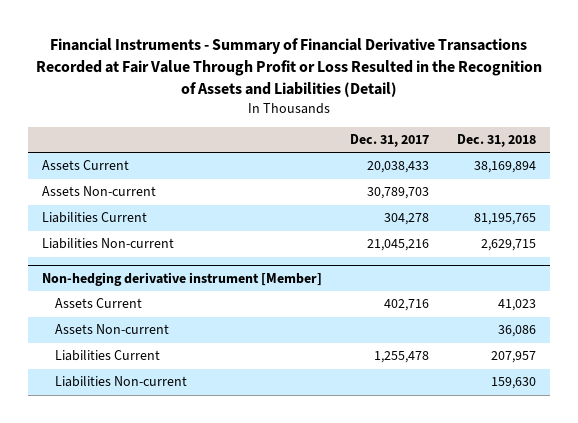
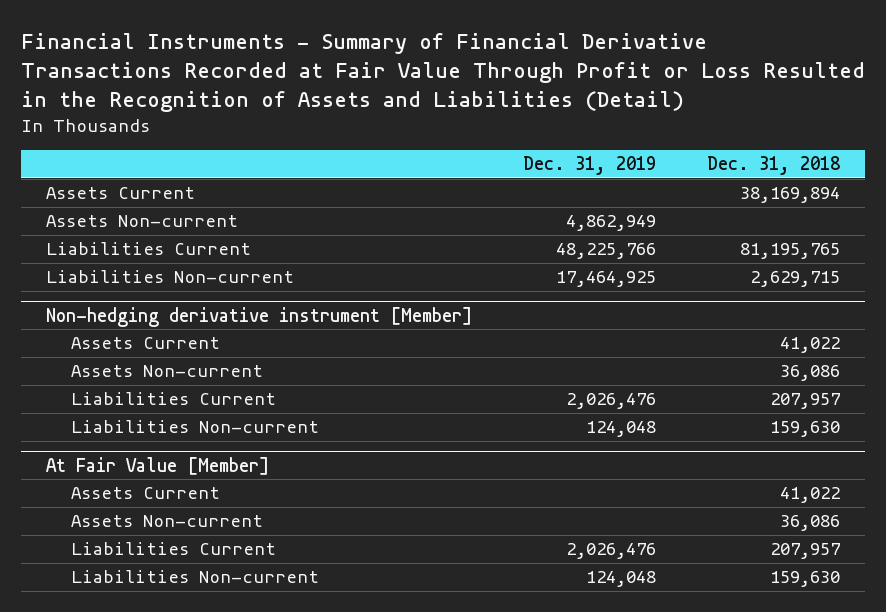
- | Dec. 31, 2017 | Dec. 31, 2018
+ | Dec. 31, 2019 | Dec. 31, 2018
@ Non-hedging derivative instrument [Member]
- Assets Current | 402,716 | 41,023
+ Assets Current | | 41,022
+ At Fair Value [Member]
+ Assets Current | | 41,022
+ Assets Non-current | | 36,086
+ Liabilities Current | 2,026,476 | 207,957
+ Liabilities Non-current | 124,048 | 159,630

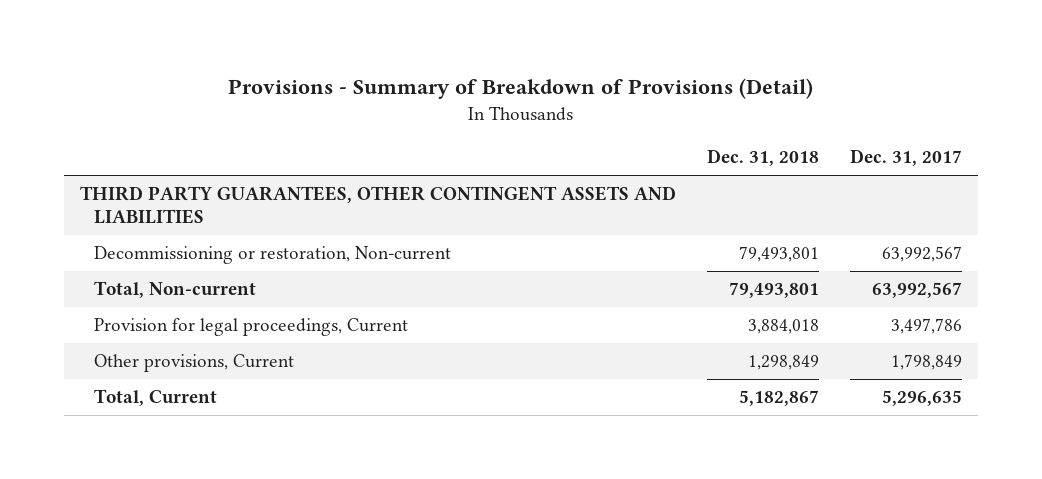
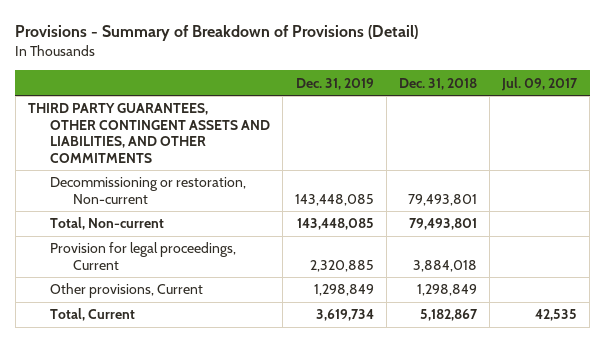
- | Dec. 31, 2018 | Dec. 31, 2017
+ | Dec. 31, 2019 | Dec. 31, 2018 | Jul. 09, 2017
- THIRD PARTY GUARANTEES, OTHER CONTINGENT ASSETS AND LIABILITIES
+ THIRD PARTY GUARANTEES, OTHER CONTINGENT ASSETS AND LIABILITIES, AND OTHER COMMITMENTS

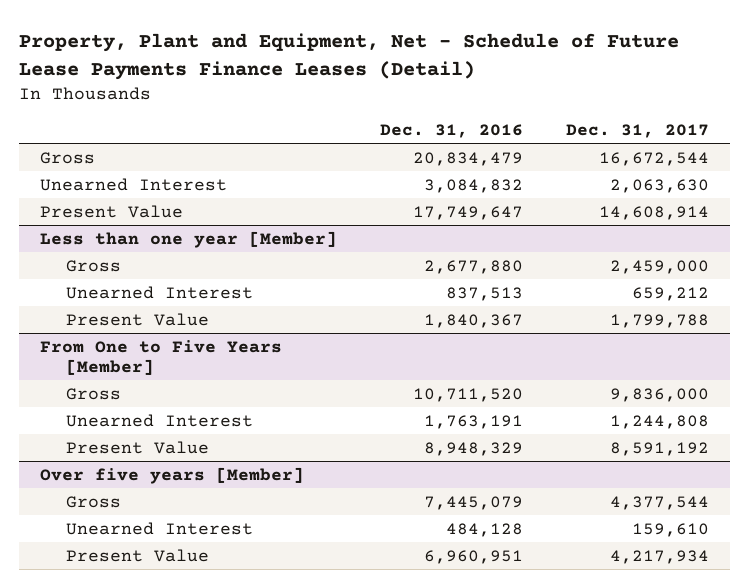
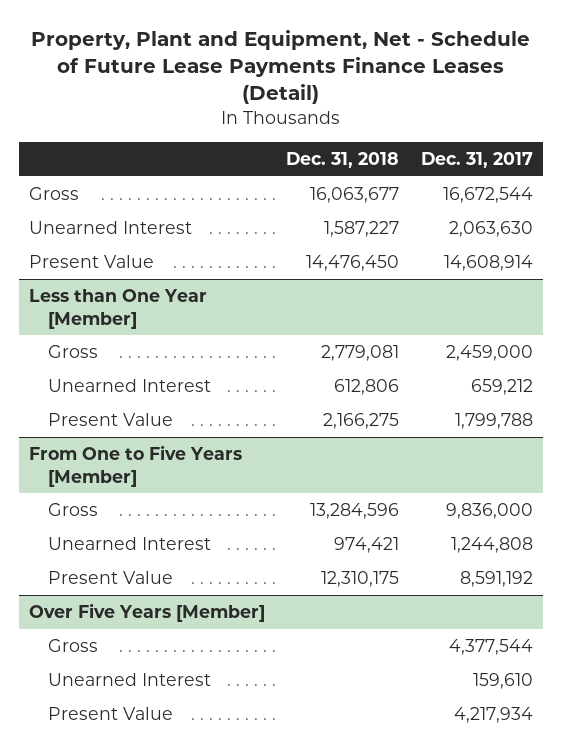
- | Dec. 31, 2016 | Dec. 31, 2017
+ | Dec. 31, 2018 | Dec. 31, 2017
- Less than one year [Member]
+ Less than One Year [Member]
- Over five years [Member]
+ Over Five Years [Member]

